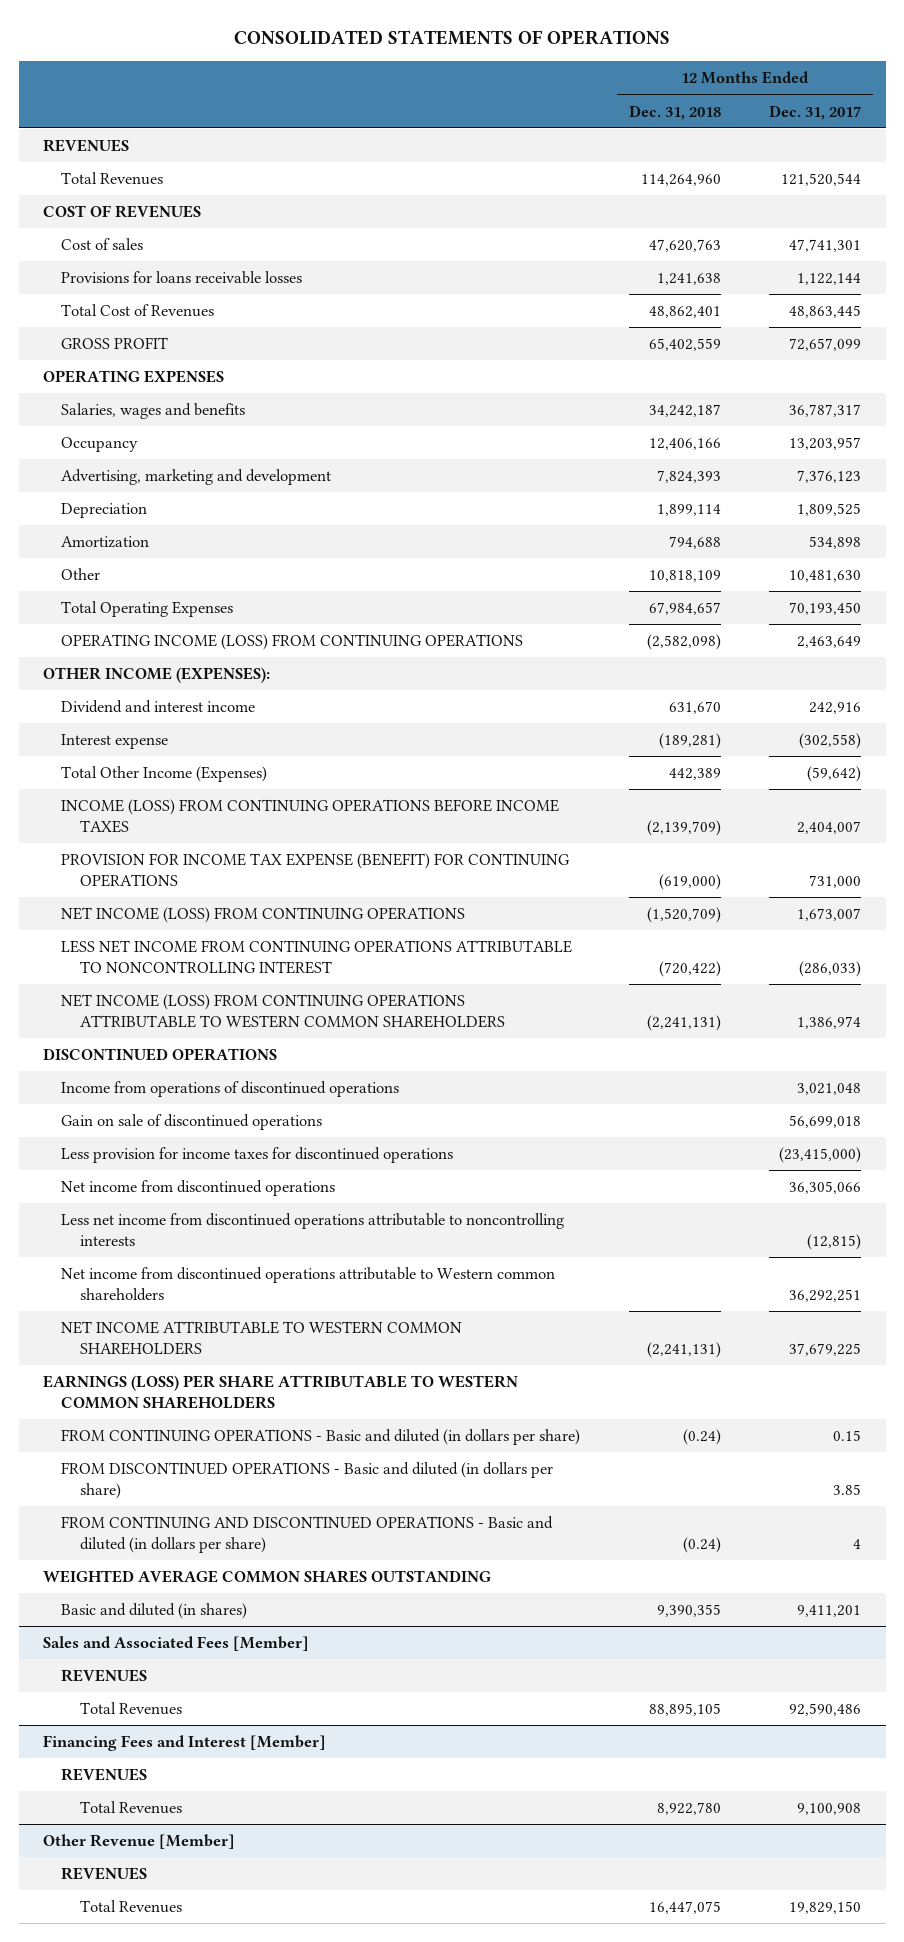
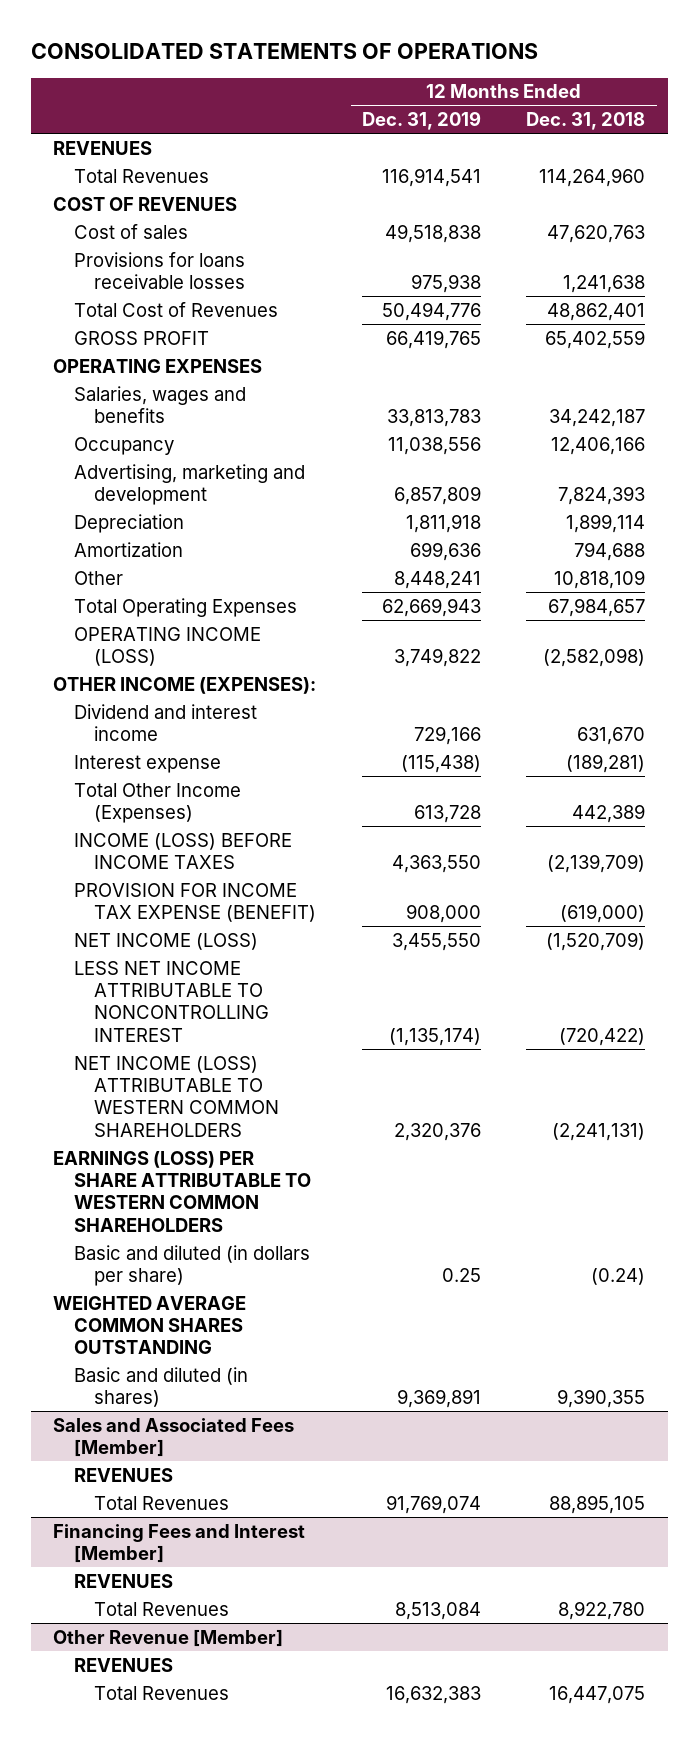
- | 12 Months Ended Dec. 31, 2018 | 12 Months Ended Dec. 31, 2017
+ | 12 Months Ended Dec. 31, 2019 | 12 Months Ended Dec. 31, 2018
- OPERATING INCOME (LOSS) FROM CONTINUING OPERATIONS | (2,582,098) | 2,463,649
+ OPERATING INCOME (LOSS) | 3,749,822 | (2,582,098)
- INCOME (LOSS) FROM CONTINUING OPERATIONS BEFORE INCOME TAXES | (2,139,709) | 2,404,007
- PROVISION FOR INCOME TAX EXPENSE (BENEFIT) FOR CONTINUING OPERATIONS | (619,000) | 731,000
- NET INCOME (LOSS) FROM CONTINUING OPERATIONS | (1,520,709) | 1,673,007
- LESS NET INCOME FROM CONTINUING OPERATIONS ATTRIBUTABLE TO NONCONTROLLING INTEREST | (720,422) | (286,033)
- NET INCOME (LOSS) FROM CONTINUING OPERATIONS ATTRIBUTABLE TO WESTERN COMMON SHAREHOLDERS | (2,241,131) | 1,386,974
- DISCONTINUED OPERATIONS
- Income from operations of discontinued operations | | 3,021,048
- Gain on sale of discontinued operations | | 56,699,018
- Less provision for income taxes for discontinued operations | | (23,415,000)
- Net income from discontinued operations | | 36,305,066
- Less net income from discontinued operations attributable to noncontrolling interests | | (12,815)
- Net income from discontinued operations attributable to Western common shareholders | | 36,292,251
- NET INCOME ATTRIBUTABLE TO WESTERN COMMON SHAREHOLDERS | (2,241,131) | 37,679,225
+ INCOME (LOSS) BEFORE INCOME TAXES | 4,363,550 | (2,139,709)
+ PROVISION FOR INCOME TAX EXPENSE (BENEFIT) | 908,000 | (619,000)
+ NET INCOME (LOSS) | 3,455,550 | (1,520,709)
+ LESS NET INCOME ATTRIBUTABLE TO NONCONTROLLING INTEREST | (1,135,174) | (720,422)
+ NET INCOME (LOSS) ATTRIBUTABLE TO WESTERN COMMON SHAREHOLDERS | 2,320,376 | (2,241,131)
- FROM CONTINUING OPERATIONS - Basic and diluted (in dollars per share) | (0.24) | 0.15
- FROM DISCONTINUED OPERATIONS - Basic and diluted (in dollars per share) | | 3.85
- FROM CONTINUING AND DISCONTINUED OPERATIONS - Basic and diluted (in dollars per share) | (0.24) | 4
+ Basic and diluted (in dollars per share) | 0.25 | (0.24)

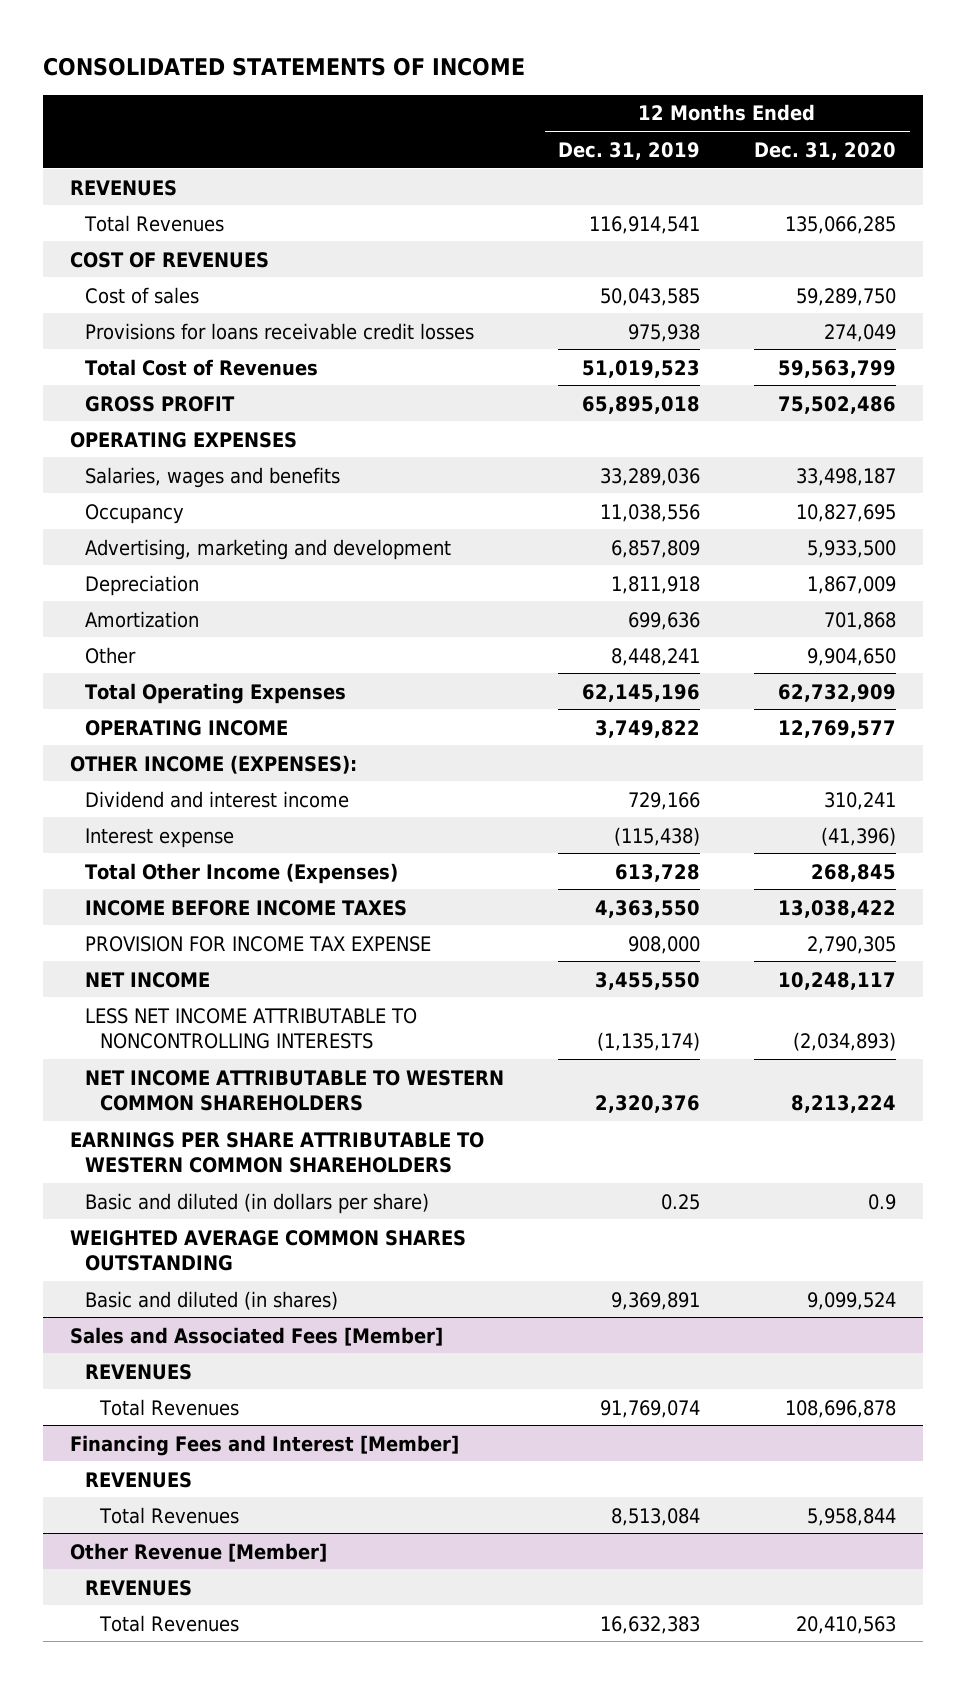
- CONSOLIDATED STATEMENTS OF OPERATIONS
+ CONSOLIDATED STATEMENTS OF INCOME
- | 12 Months Ended Dec. 31, 2019 | 12 Months Ended Dec. 31, 2018
+ | 12 Months Ended Dec. 31, 2019 | 12 Months Ended Dec. 31, 2020
- Cost of sales | 49,518,838 | 47,620,763
- Provisions for loans receivable losses | 975,938 | 1,241,638
- Total Cost of Revenues | 50,494,776 | 48,862,401
- GROSS PROFIT | 66,419,765 | 65,402,559
+ Cost of sales | 50,043,585 | 59,289,750
+ Provisions for loans receivable credit losses | 975,938 | 274,049
+ Total Cost of Revenues | 51,019,523 | 59,563,799
+ GROSS PROFIT | 65,895,018 | 75,502,486
- Salaries, wages and benefits | 33,813,783 | 34,242,187
+ Salaries, wages and benefits | 33,289,036 | 33,498,187
- Total Operating Expenses | 62,669,943 | 67,984,657
- OPERATING INCOME (LOSS) | 3,749,822 | (2,582,098)
+ Total Operating Expenses | 62,145,196 | 62,732,909
+ OPERATING INCOME | 3,749,822 | 12,769,577
- INCOME (LOSS) BEFORE INCOME TAXES | 4,363,550 | (2,139,709)
- PROVISION FOR INCOME TAX EXPENSE (BENEFIT) | 908,000 | (619,000)
- NET INCOME (LOSS) | 3,455,550 | (1,520,709)
- LESS NET INCOME ATTRIBUTABLE TO NONCONTROLLING INTEREST | (1,135,174) | (720,422)
- NET INCOME (LOSS) ATTRIBUTABLE TO WESTERN COMMON SHAREHOLDERS | 2,320,376 | (2,241,131)
- EARNINGS (LOSS) PER SHARE ATTRIBUTABLE TO WESTERN COMMON SHAREHOLDERS
+ INCOME BEFORE INCOME TAXES | 4,363,550 | 13,038,422
+ PROVISION FOR INCOME TAX EXPENSE | 908,000 | 2,790,305
+ NET INCOME | 3,455,550 | 10,248,117
+ LESS NET INCOME ATTRIBUTABLE TO NONCONTROLLING INTERESTS | (1,135,174) | (2,034,893)
+ NET INCOME ATTRIBUTABLE TO WESTERN COMMON SHAREHOLDERS | 2,320,376 | 8,213,224
+ EARNINGS PER SHARE ATTRIBUTABLE TO WESTERN COMMON SHAREHOLDERS

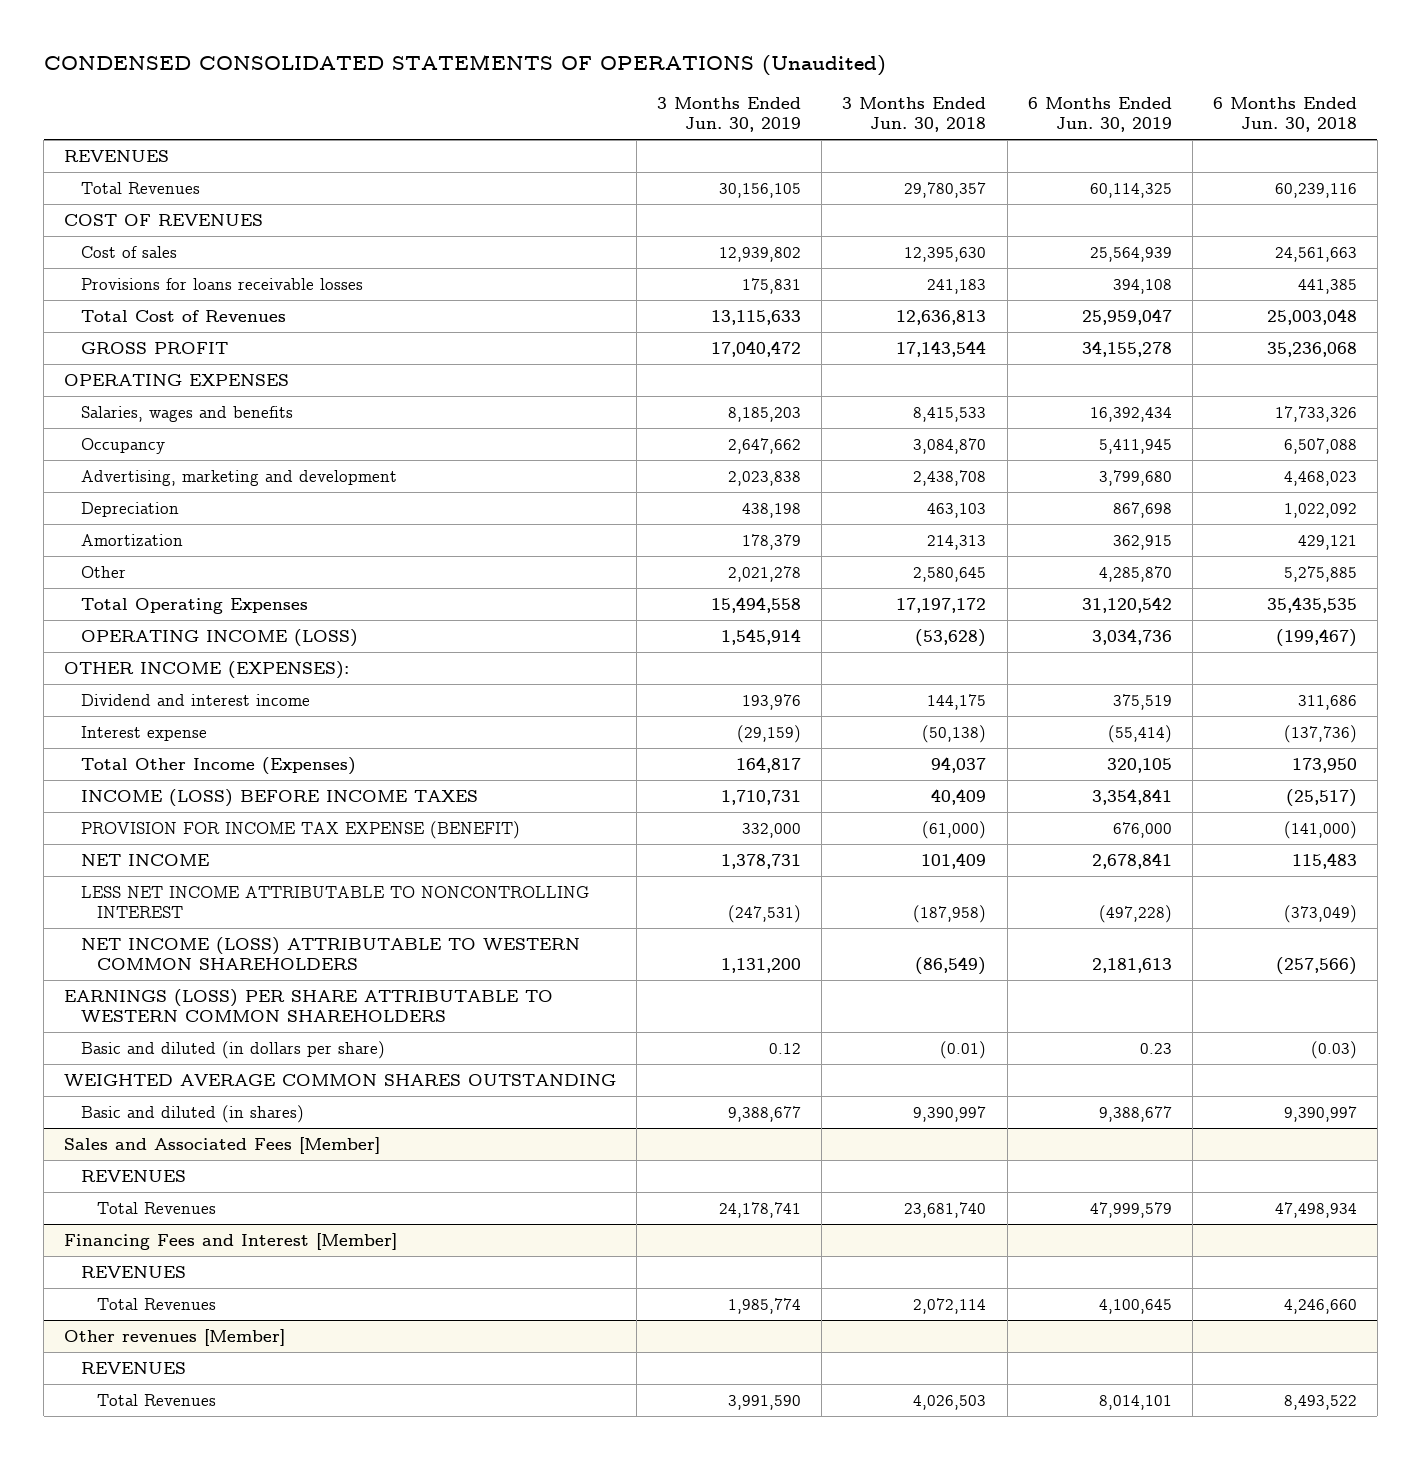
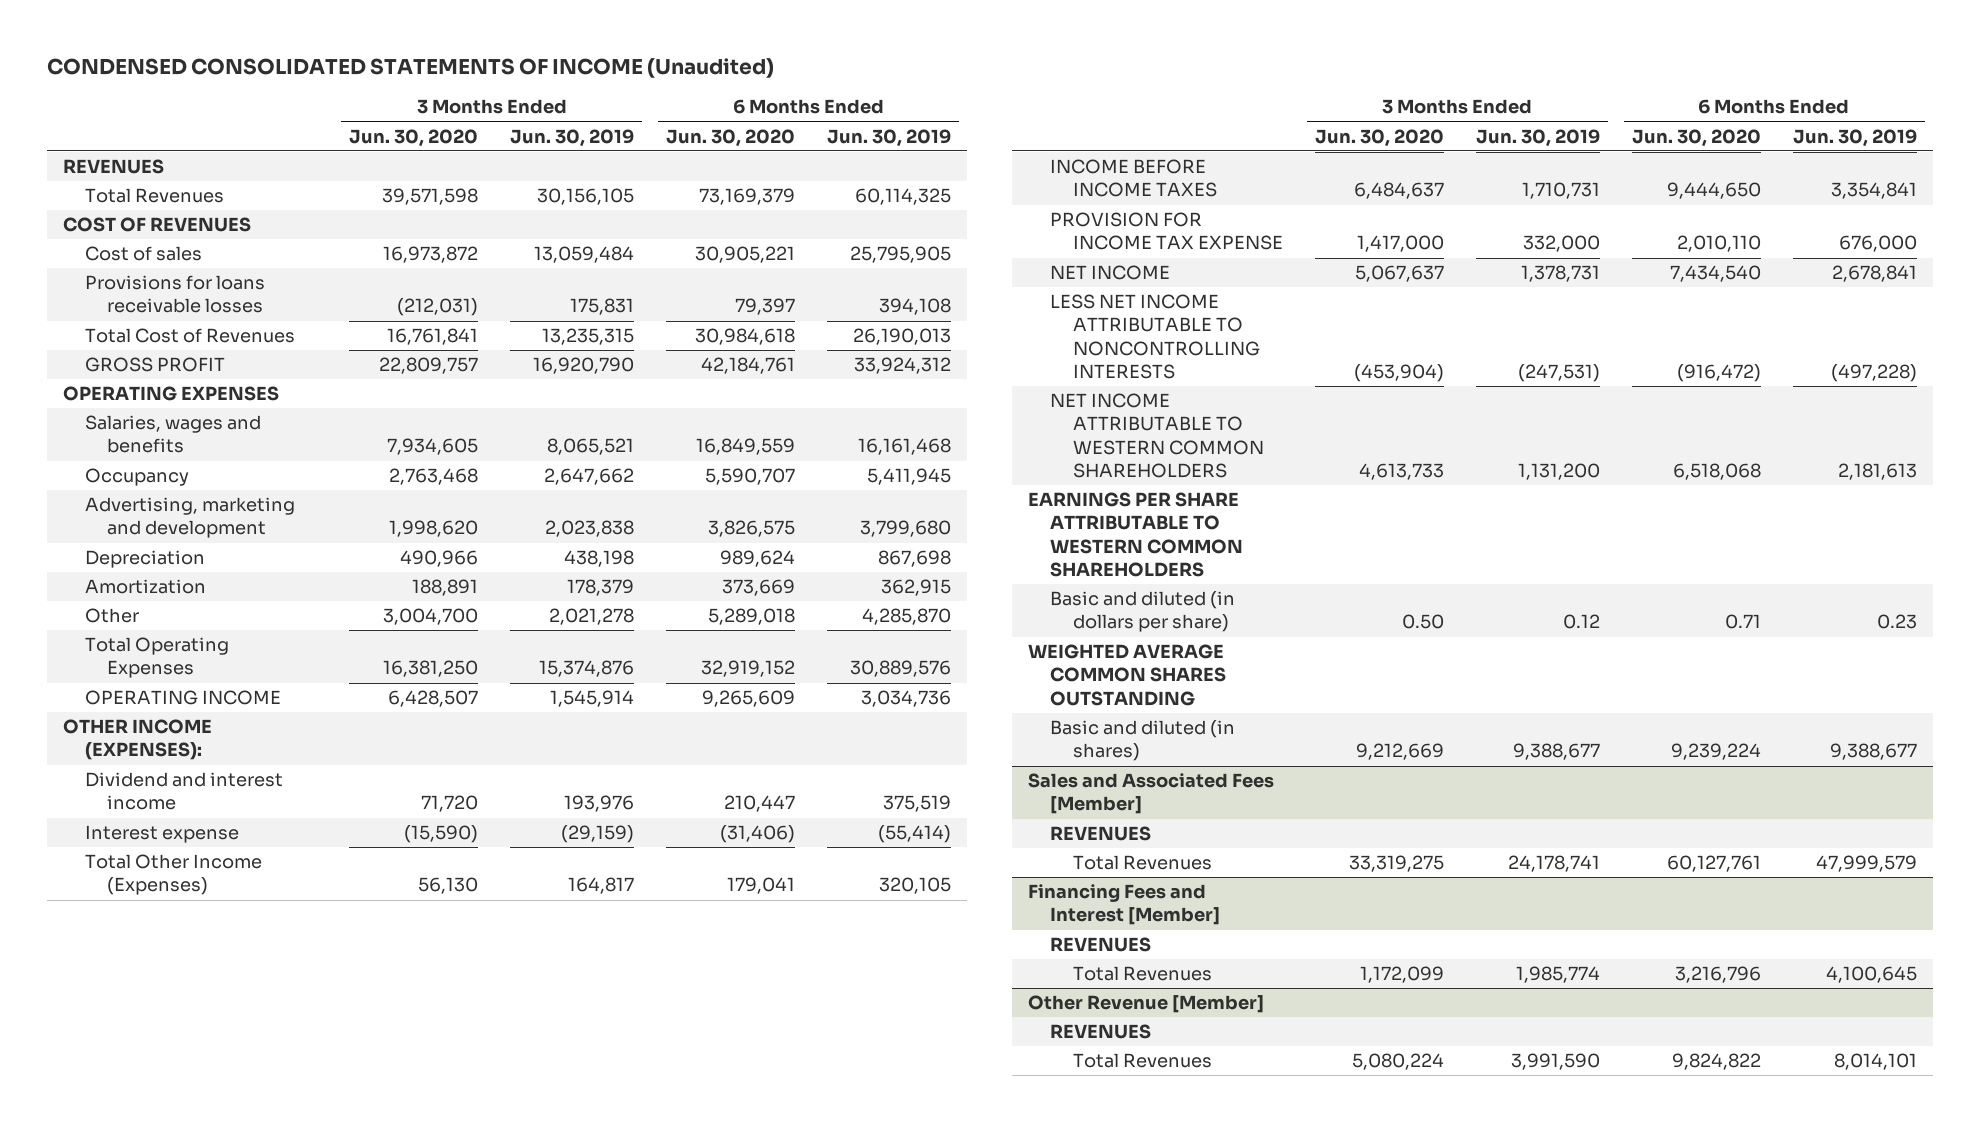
- CONDENSED CONSOLIDATED STATEMENTS OF OPERATIONS (Unaudited)
+ CONDENSED CONSOLIDATED STATEMENTS OF INCOME (Unaudited)
- | 3 Months Ended Jun. 30, 2019 | 3 Months Ended Jun. 30, 2018 | 6 Months Ended Jun. 30, 2019 | 6 Months Ended Jun. 30, 2018
+ | 3 Months Ended Jun. 30, 2020 | 3 Months Ended Jun. 30, 2019 | 6 Months Ended Jun. 30, 2020 | 6 Months Ended Jun. 30, 2019
- Cost of sales | 12,939,802 | 12,395,630 | 25,564,939 | 24,561,663
+ Cost of sales | 16,973,872 | 13,059,484 | 30,905,221 | 25,795,905
- Total Cost of Revenues | 13,115,633 | 12,636,813 | 25,959,047 | 25,003,048
- GROSS PROFIT | 17,040,472 | 17,143,544 | 34,155,278 | 35,236,068
+ Total Cost of Revenues | 16,761,841 | 13,235,315 | 30,984,618 | 26,190,013
+ GROSS PROFIT | 22,809,757 | 16,920,790 | 42,184,761 | 33,924,312
- Salaries, wages and benefits | 8,185,203 | 8,415,533 | 16,392,434 | 17,733,326
+ Salaries, wages and benefits | 7,934,605 | 8,065,521 | 16,849,559 | 16,161,468
- Total Operating Expenses | 15,494,558 | 17,197,172 | 31,120,542 | 35,435,535
- OPERATING INCOME (LOSS) | 1,545,914 | (53,628) | 3,034,736 | (199,467)
+ Total Operating Expenses | 16,381,250 | 15,374,876 | 32,919,152 | 30,889,576
+ OPERATING INCOME | 6,428,507 | 1,545,914 | 9,265,609 | 3,034,736
- INCOME (LOSS) BEFORE INCOME TAXES | 1,710,731 | 40,409 | 3,354,841 | (25,517)
- PROVISION FOR INCOME TAX EXPENSE (BENEFIT) | 332,000 | (61,000) | 676,000 | (141,000)
+ INCOME BEFORE INCOME TAXES | 6,484,637 | 1,710,731 | 9,444,650 | 3,354,841
+ PROVISION FOR INCOME TAX EXPENSE | 1,417,000 | 332,000 | 2,010,110 | 676,000
- LESS NET INCOME ATTRIBUTABLE TO NONCONTROLLING INTEREST | (247,531) | (187,958) | (497,228) | (373,049)
- NET INCOME (LOSS) ATTRIBUTABLE TO WESTERN COMMON SHAREHOLDERS | 1,131,200 | (86,549) | 2,181,613 | (257,566)
- EARNINGS (LOSS) PER SHARE ATTRIBUTABLE TO WESTERN COMMON SHAREHOLDERS
+ LESS NET INCOME ATTRIBUTABLE TO NONCONTROLLING INTERESTS | (453,904) | (247,531) | (916,472) | (497,228)
+ NET INCOME ATTRIBUTABLE TO WESTERN COMMON SHAREHOLDERS | 4,613,733 | 1,131,200 | 6,518,068 | 2,181,613
+ EARNINGS PER SHARE ATTRIBUTABLE TO WESTERN COMMON SHAREHOLDERS
- Other revenues [Member]
+ Other Revenue [Member]

